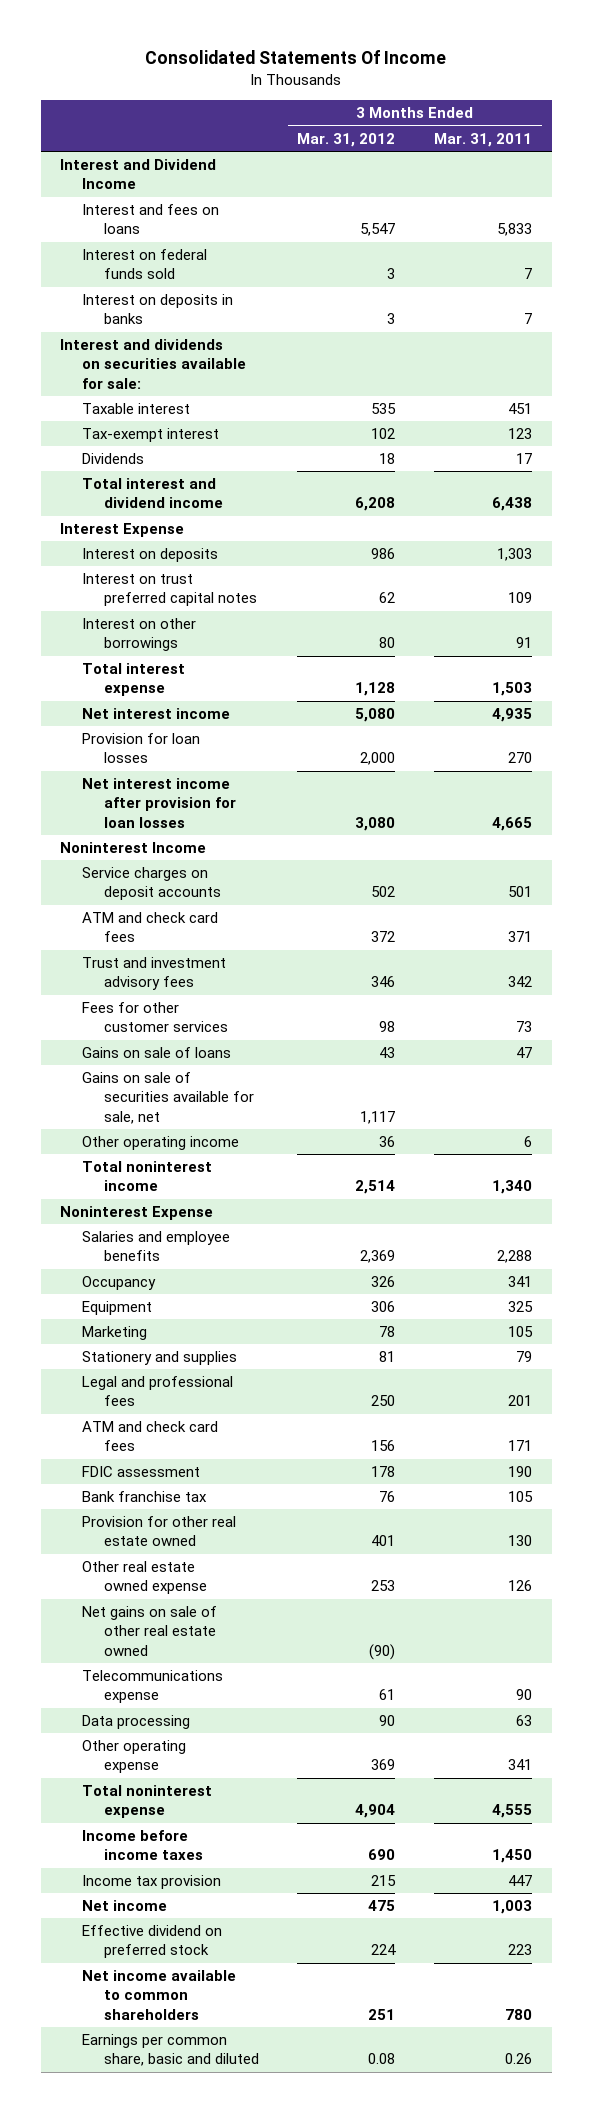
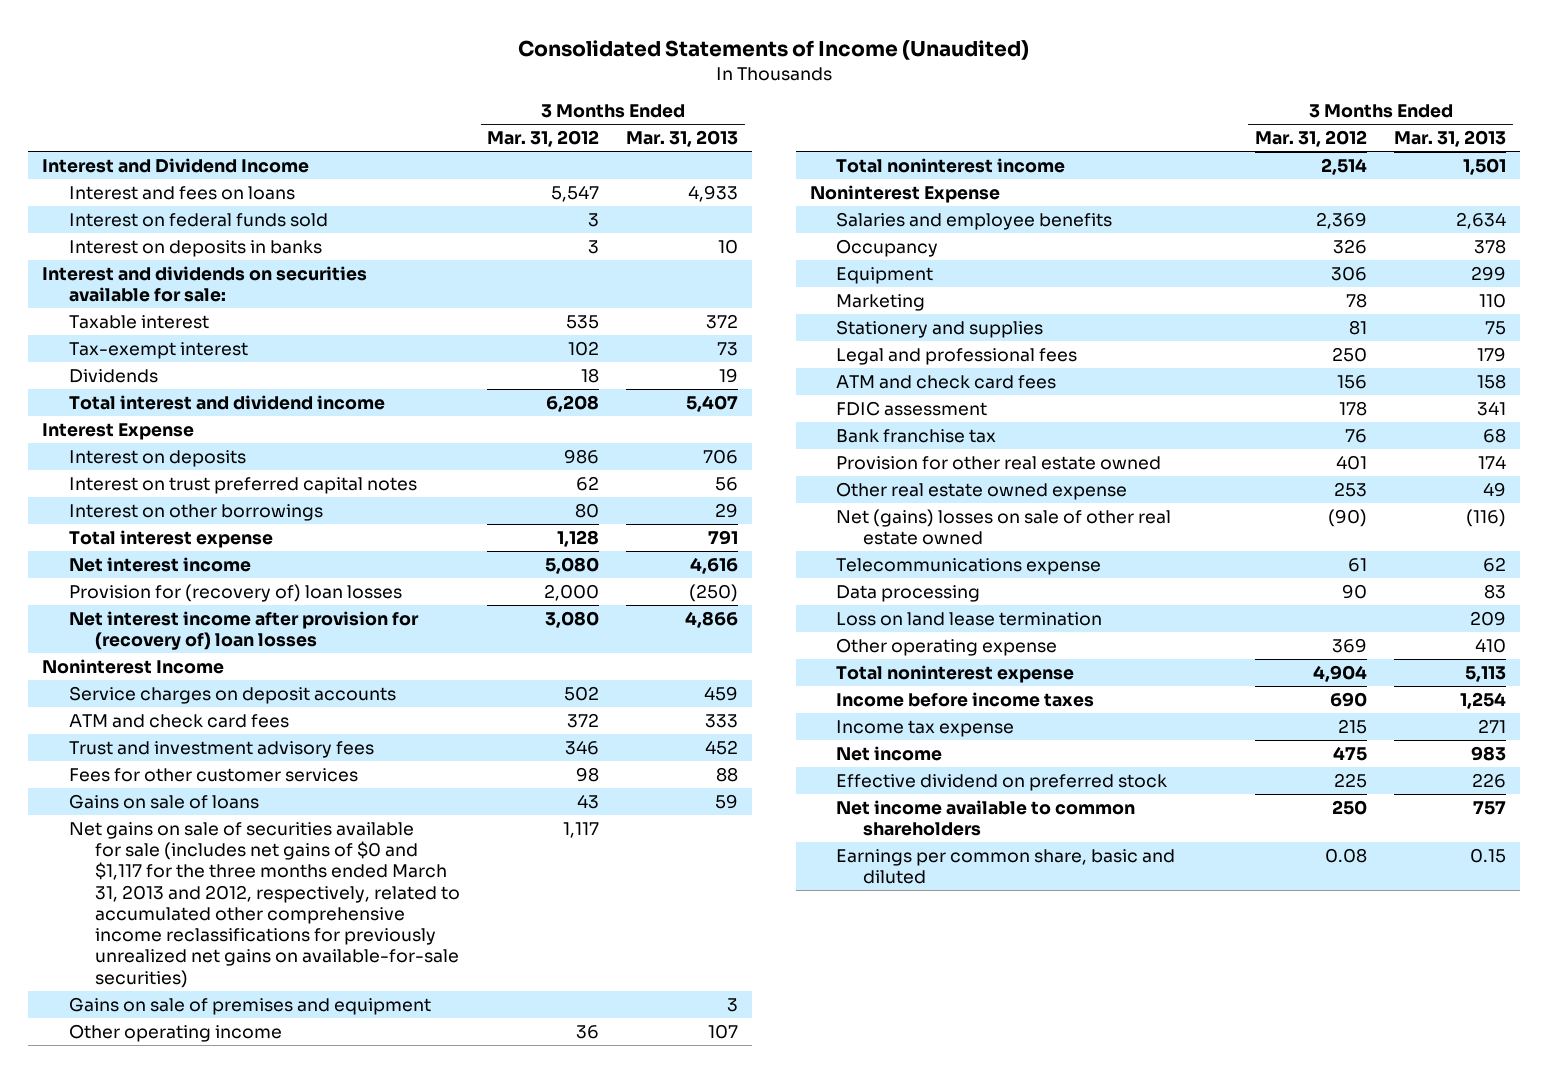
- Consolidated Statements Of Income
+ Consolidated Statements of Income (Unaudited)
- | 3 Months Ended Mar. 31, 2012 | 3 Months Ended Mar. 31, 2011
+ | 3 Months Ended Mar. 31, 2012 | 3 Months Ended Mar. 31, 2013
- Provision for loan losses | 2,000 | 270
- Net interest income after provision for loan losses | 3,080 | 4,665
+ Provision for (recovery of) loan losses | 2,000 | (250)
+ Net interest income after provision for (recovery of) loan losses | 3,080 | 4,866
- Gains on sale of securities available for sale, net | 1,117 |
+ Net gains on sale of securities available for sale (includes net gains of $0 and $1,117 for the three months ended March 31, 2013 and 2012, respectively, related to accumulated other comprehensive income reclassifications for previously unrealized net gains on available-for-sale securities) | 1,117 |
+ Gains on sale of premises and equipment | | 3
- Net gains on sale of other real estate owned | (90) |
+ Net (gains) losses on sale of other real estate owned | (90) | (116)
+ Loss on land lease termination | | 209
- Income tax provision | 215 | 447
+ Income tax expense | 215 | 271
- Effective dividend on preferred stock | 224 | 223
- Net income available to common shareholders | 251 | 780
+ Effective dividend on preferred stock | 225 | 226
+ Net income available to common shareholders | 250 | 757

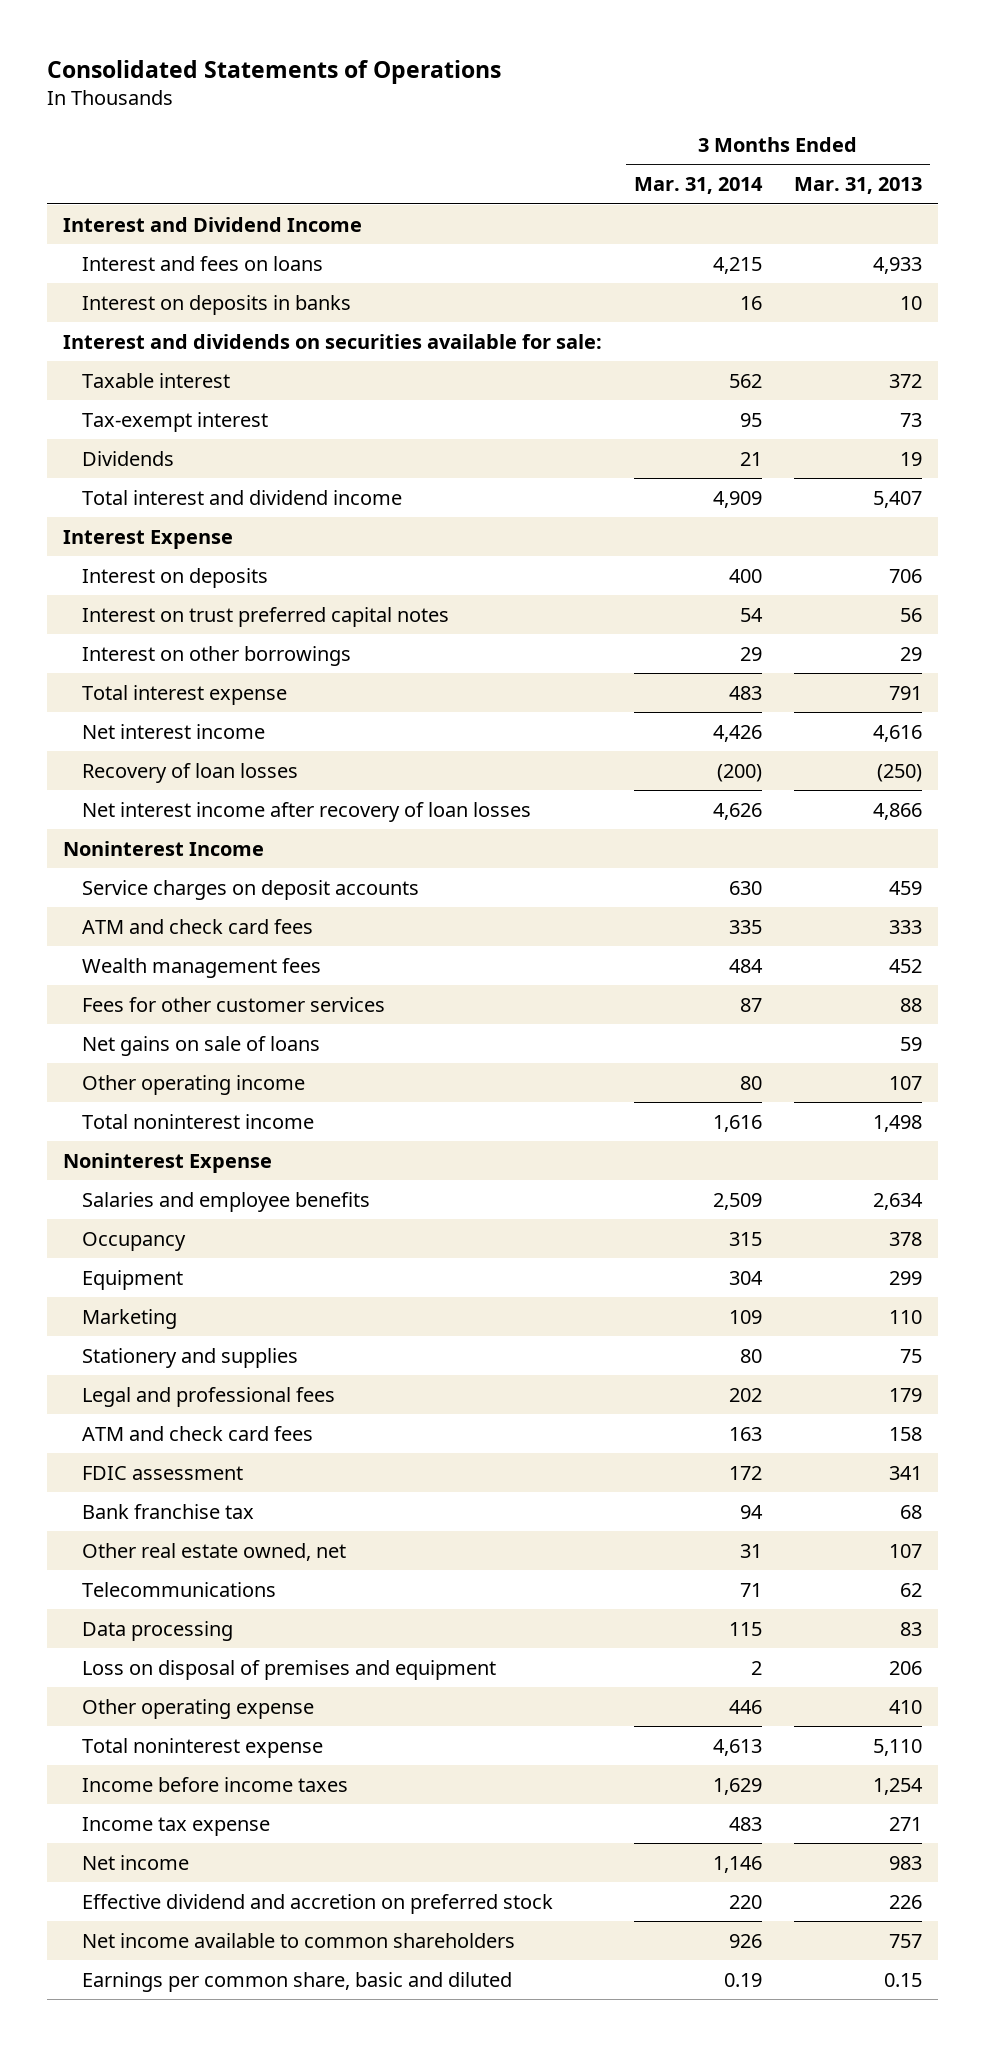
- Consolidated Statements of Income (Unaudited)
+ Consolidated Statements of Operations
- | 3 Months Ended Mar. 31, 2012 | 3 Months Ended Mar. 31, 2013
+ | 3 Months Ended Mar. 31, 2014 | 3 Months Ended Mar. 31, 2013
- Interest on federal funds sold | 3 |
- Provision for (recovery of) loan losses | 2,000 | (250)
- Net interest income after provision for (recovery of) loan losses | 3,080 | 4,866
+ Recovery of loan losses | (200) | (250)
+ Net interest income after recovery of loan losses | 4,626 | 4,866
- Trust and investment advisory fees | 346 | 452
+ Wealth management fees | 484 | 452
- Gains on sale of loans | 43 | 59
- Net gains on sale of securities available for sale (includes net gains of $0 and $1,117 for the three months ended March 31, 2013 and 2012, respectively, related to accumulated other comprehensive income reclassifications for previously unrealized net gains on available-for-sale securities) | 1,117 |
- Gains on sale of premises and equipment | | 3
+ Net gains on sale of loans | | 59
- Total noninterest income | 2,514 | 1,501
+ Total noninterest income | 1,616 | 1,498
- Provision for other real estate owned | 401 | 174
- Other real estate owned expense | 253 | 49
- Net (gains) losses on sale of other real estate owned | (90) | (116)
- Telecommunications expense | 61 | 62
+ Other real estate owned, net | 31 | 107
+ Telecommunications | 71 | 62
- Loss on land lease termination | | 209
+ Loss on disposal of premises and equipment | 2 | 206
- Total noninterest expense | 4,904 | 5,113
+ Total noninterest expense | 4,613 | 5,110
- Effective dividend on preferred stock | 225 | 226
+ Effective dividend and accretion on preferred stock | 220 | 226

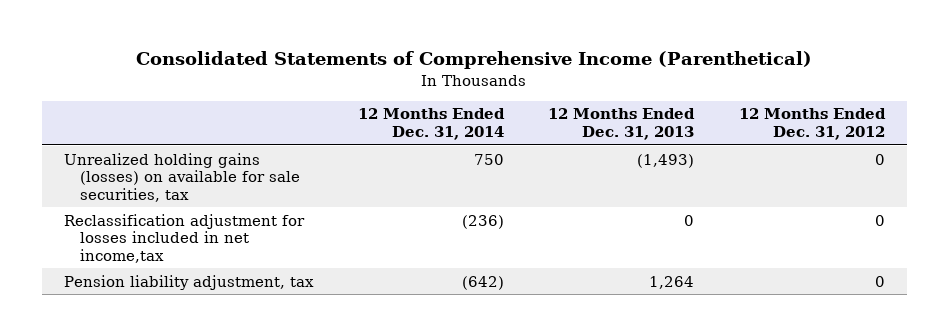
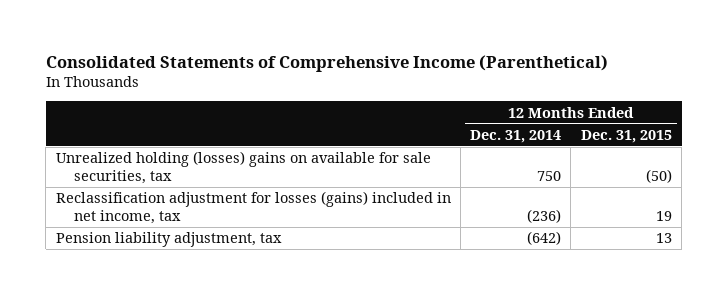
- | 12 Months Ended Dec. 31, 2014 | 12 Months Ended Dec. 31, 2013 | 12 Months Ended Dec. 31, 2012
+ | 12 Months Ended Dec. 31, 2014 | 12 Months Ended Dec. 31, 2015
- Unrealized holding gains (losses) on available for sale securities, tax | 750 | (1,493) | 0
- Reclassification adjustment for losses included in net income,tax | (236) | 0 | 0
+ Unrealized holding (losses) gains on available for sale securities, tax | 750 | (50)
+ Reclassification adjustment for losses (gains) included in net income, tax | (236) | 19

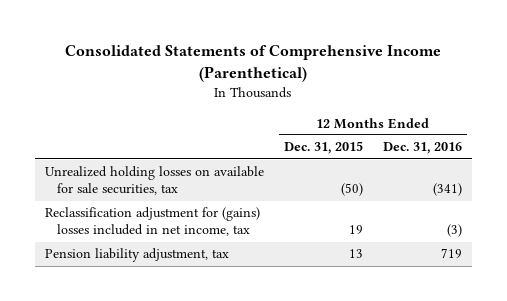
- | 12 Months Ended Dec. 31, 2014 | 12 Months Ended Dec. 31, 2015
+ | 12 Months Ended Dec. 31, 2015 | 12 Months Ended Dec. 31, 2016
- Unrealized holding (losses) gains on available for sale securities, tax | 750 | (50)
- Reclassification adjustment for losses (gains) included in net income, tax | (236) | 19
+ Unrealized holding losses on available for sale securities, tax | (50) | (341)
+ Reclassification adjustment for (gains) losses included in net income, tax | 19 | (3)

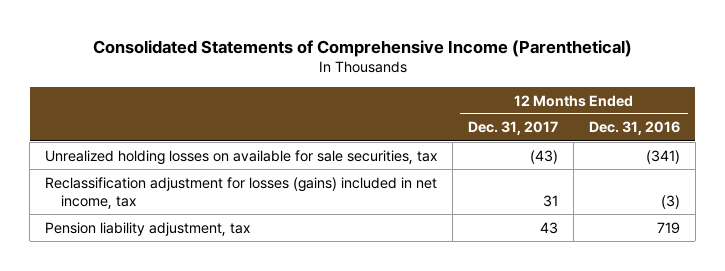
- | 12 Months Ended Dec. 31, 2015 | 12 Months Ended Dec. 31, 2016
+ | 12 Months Ended Dec. 31, 2017 | 12 Months Ended Dec. 31, 2016
- Reclassification adjustment for (gains) losses included in net income, tax | 19 | (3)
+ Reclassification adjustment for losses (gains) included in net income, tax | 31 | (3)

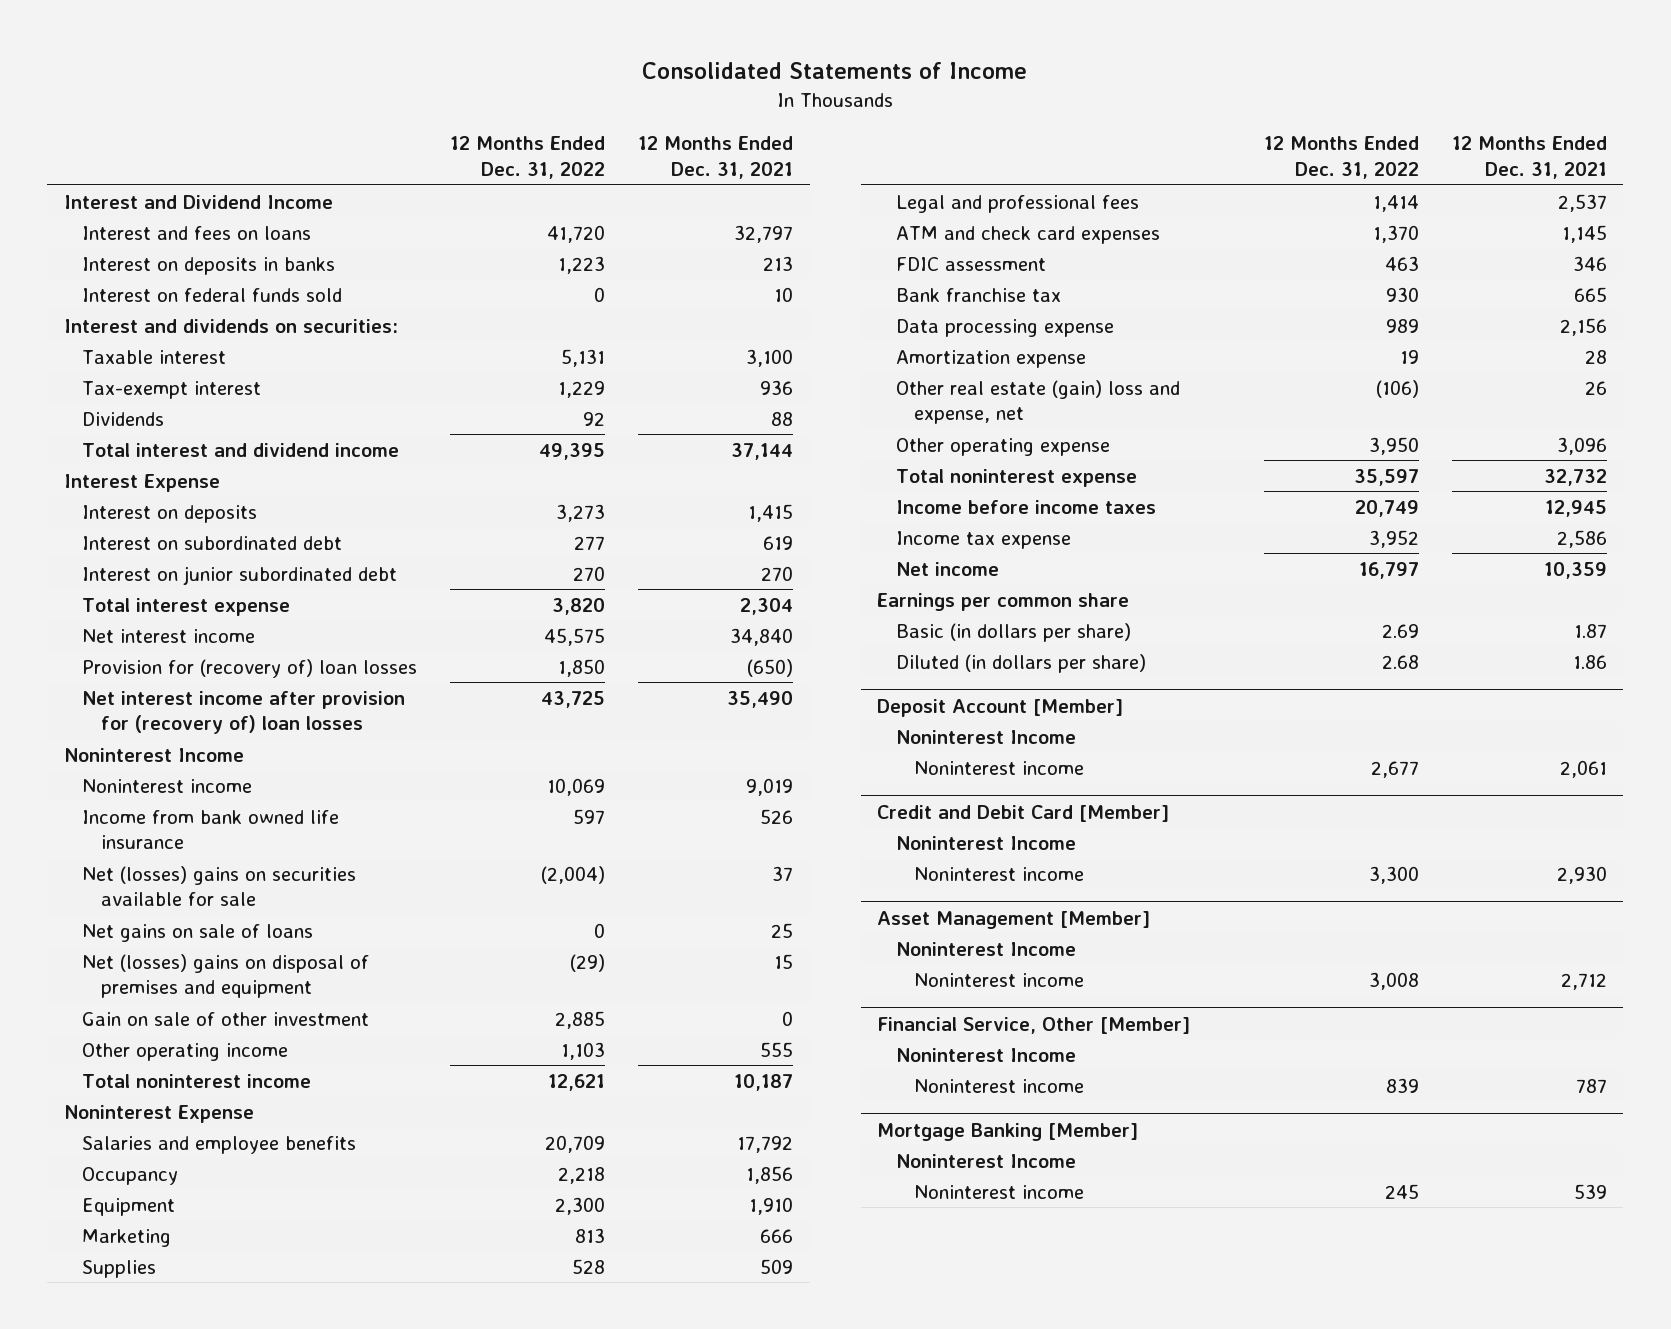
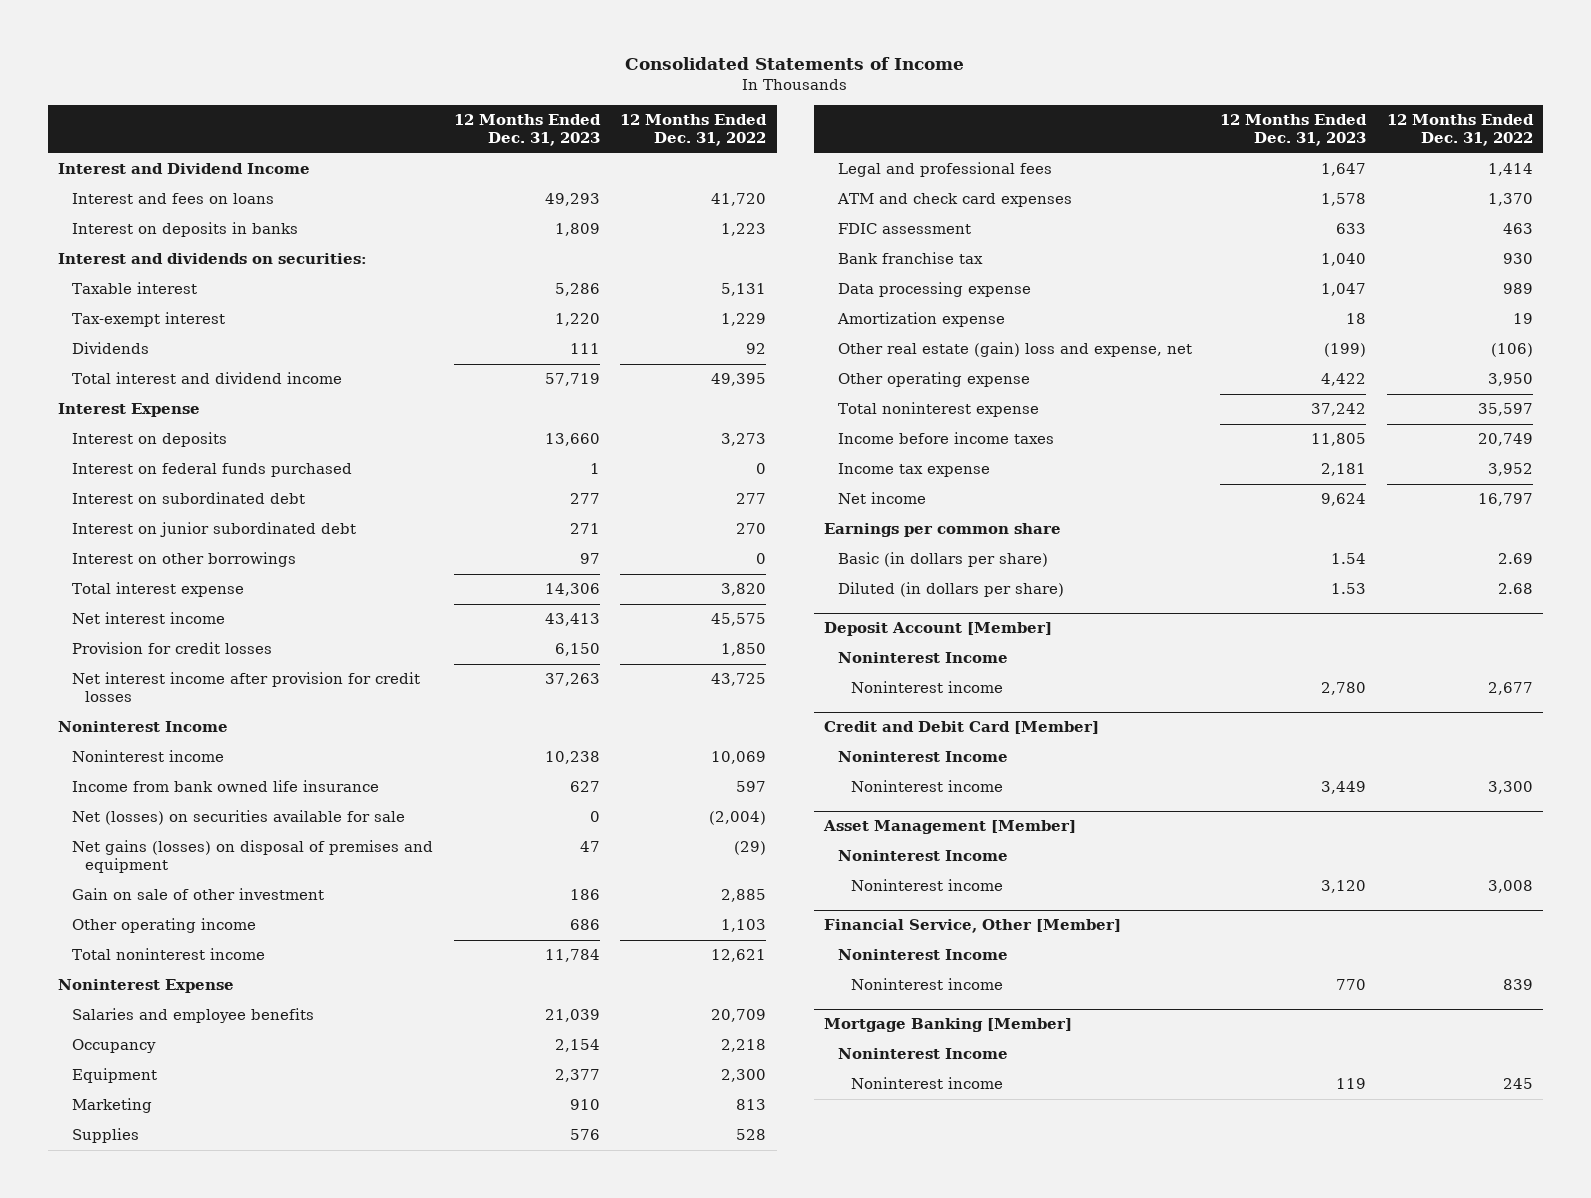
- | 12 Months Ended Dec. 31, 2022 | 12 Months Ended Dec. 31, 2021
+ | 12 Months Ended Dec. 31, 2023 | 12 Months Ended Dec. 31, 2022
- Interest on federal funds sold | 0 | 10
+ Interest on federal funds purchased | 1 | 0
+ Interest on other borrowings | 97 | 0
- Provision for (recovery of) loan losses | 1,850 | (650)
- Net interest income after provision for (recovery of) loan losses | 43,725 | 35,490
+ Provision for credit losses | 6,150 | 1,850
+ Net interest income after provision for credit losses | 37,263 | 43,725
- Net (losses) gains on securities available for sale | (2,004) | 37
- Net gains on sale of loans | 0 | 25
- Net (losses) gains on disposal of premises and equipment | (29) | 15
+ Net (losses) on securities available for sale | 0 | (2,004)
+ Net gains (losses) on disposal of premises and equipment | 47 | (29)

